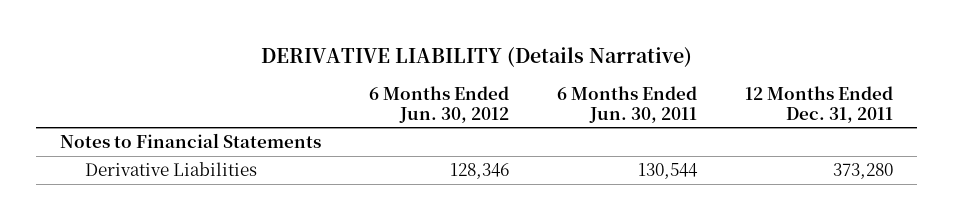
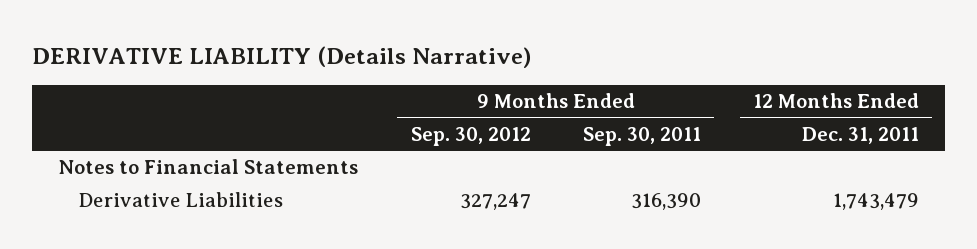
- | 6 Months Ended Jun. 30, 2012 | 6 Months Ended Jun. 30, 2011 | 12 Months Ended Dec. 31, 2011
+ | 9 Months Ended Sep. 30, 2012 | 9 Months Ended Sep. 30, 2011 | 12 Months Ended Dec. 31, 2011
- Derivative Liabilities | 128,346 | 130,544 | 373,280
+ Derivative Liabilities | 327,247 | 316,390 | 1,743,479

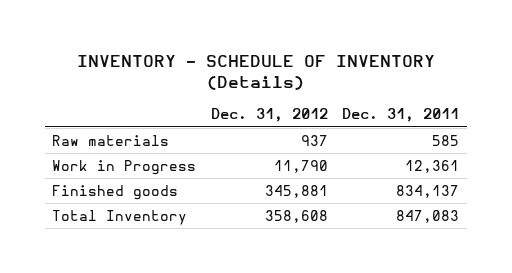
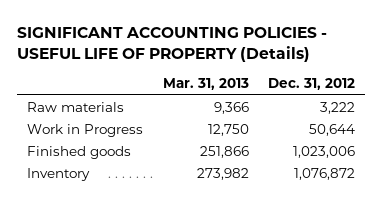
- INVENTORY - SCHEDULE OF INVENTORY (Details)
+ SIGNIFICANT ACCOUNTING POLICIES - USEFUL LIFE OF PROPERTY (Details)
- | Dec. 31, 2012 | Dec. 31, 2011
+ | Mar. 31, 2013 | Dec. 31, 2012
- Raw materials | 937 | 585
- Work in Progress | 11,790 | 12,361
- Finished goods | 345,881 | 834,137
- Total Inventory | 358,608 | 847,083
+ Raw materials | 9,366 | 3,222
+ Work in Progress | 12,750 | 50,644
+ Finished goods | 251,866 | 1,023,006
+ Inventory | 273,982 | 1,076,872

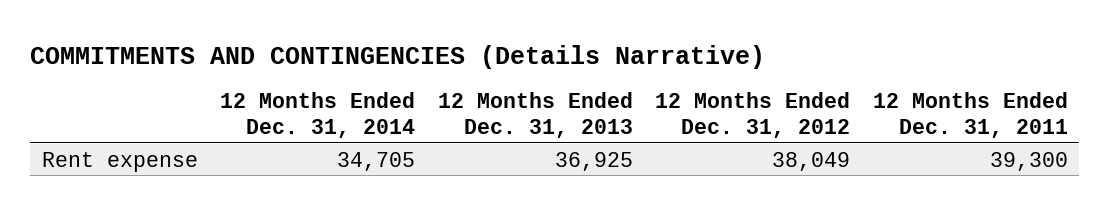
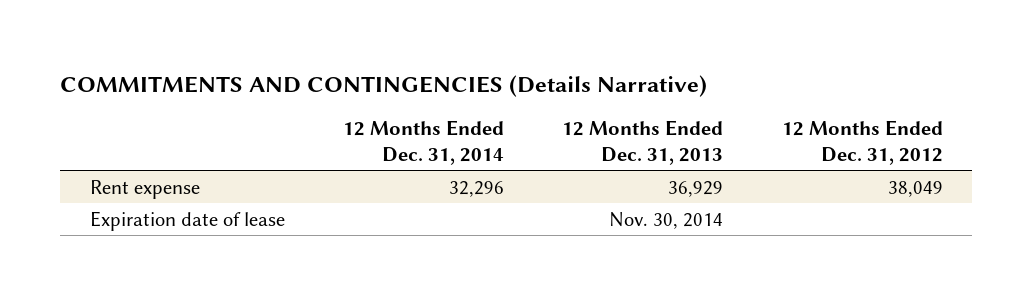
- | 12 Months Ended Dec. 31, 2014 | 12 Months Ended Dec. 31, 2013 | 12 Months Ended Dec. 31, 2012 | 12 Months Ended Dec. 31, 2011
+ | 12 Months Ended Dec. 31, 2014 | 12 Months Ended Dec. 31, 2013 | 12 Months Ended Dec. 31, 2012
- Rent expense | 34,705 | 36,925 | 38,049 | 39,300
+ Rent expense | 32,296 | 36,929 | 38,049
+ Expiration date of lease | | Nov. 30, 2014 |

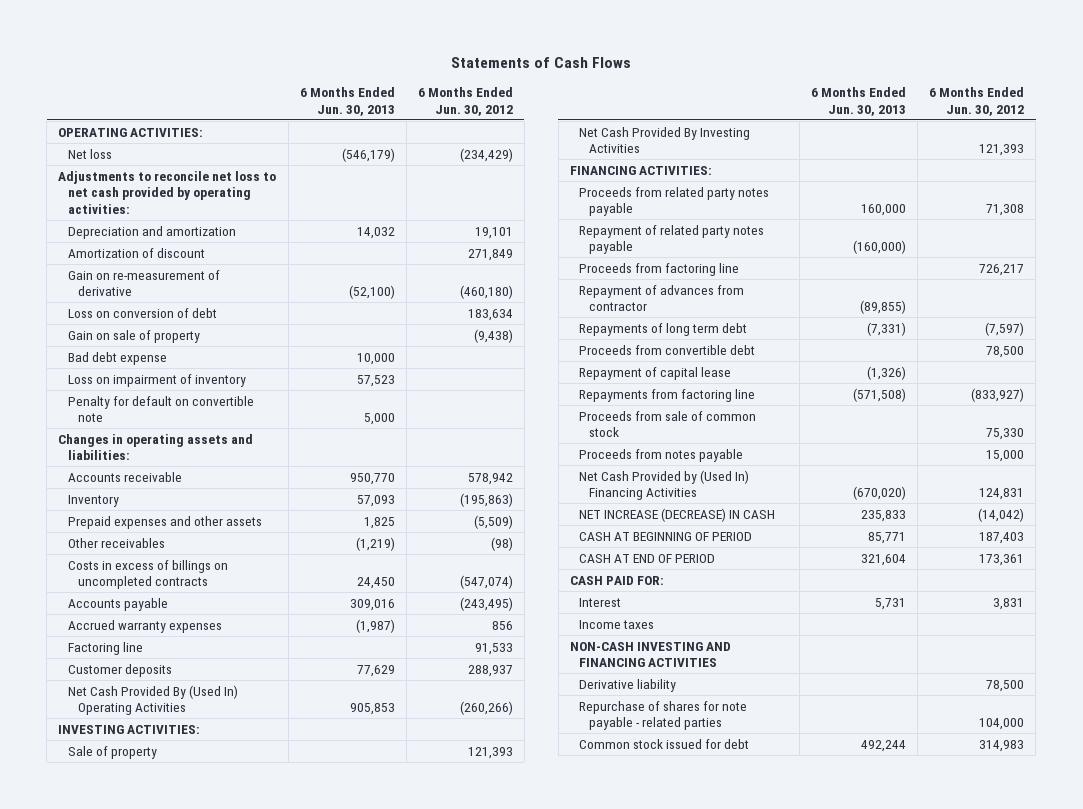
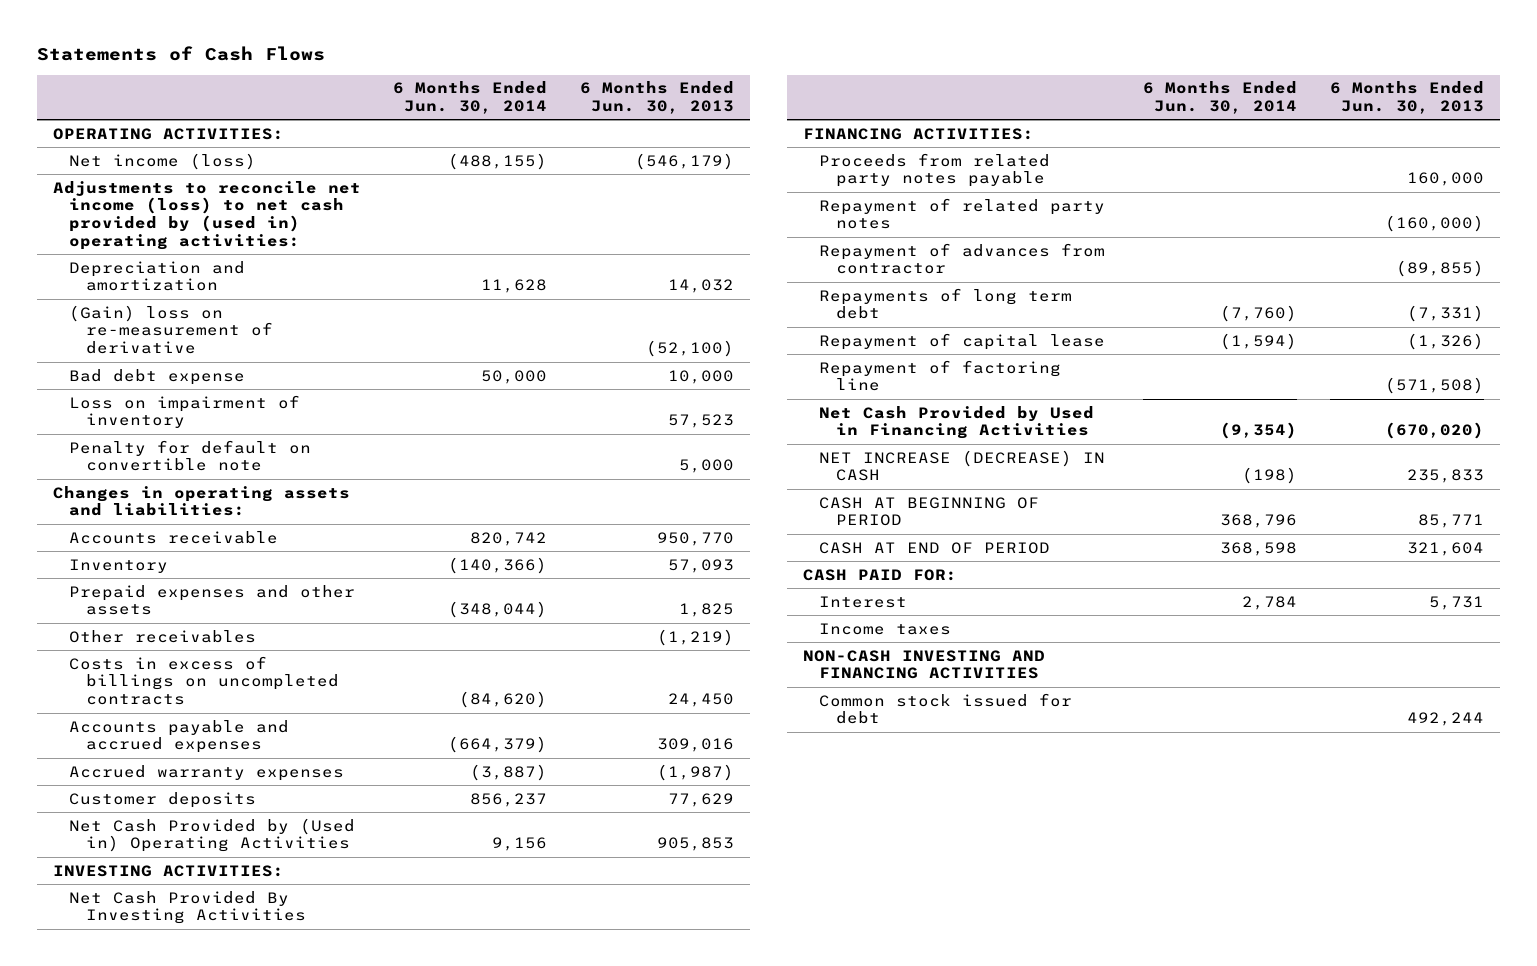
- | 6 Months Ended Jun. 30, 2013 | 6 Months Ended Jun. 30, 2012
+ | 6 Months Ended Jun. 30, 2014 | 6 Months Ended Jun. 30, 2013
- Net loss | (546,179) | (234,429)
- Adjustments to reconcile net loss to net cash provided by operating activities:
+ Net income (loss) | (488,155) | (546,179)
+ Adjustments to reconcile net income (loss) to net cash provided by (used in) operating activities:
- Amortization of discount | | 271,849
- Gain on re-measurement of derivative | (52,100) | (460,180)
- Loss on conversion of debt | | 183,634
- Gain on sale of property | | (9,438)
+ (Gain) loss on re-measurement of derivative | | (52,100)
- Accounts payable | 309,016 | (243,495)
+ Accounts payable and accrued expenses | (664,379) | 309,016
- Factoring line | | 91,533
- Net Cash Provided By (Used In) Operating Activities | 905,853 | (260,266)
+ Net Cash Provided by (Used in) Operating Activities | 9,156 | 905,853
- Sale of property | | 121,393
- Repayment of related party notes payable | (160,000) |
- Proceeds from factoring line | | 726,217
+ Repayment of related party notes | | (160,000)
- Proceeds from convertible debt | | 78,500
- Repayments from factoring line | (571,508) | (833,927)
- Proceeds from sale of common stock | | 75,330
- Proceeds from notes payable | | 15,000
- Net Cash Provided by (Used In) Financing Activities | (670,020) | 124,831
+ Repayment of factoring line | | (571,508)
+ Net Cash Provided by Used in Financing Activities | (9,354) | (670,020)
- Derivative liability | | 78,500
- Repurchase of shares for note payable - related parties | | 104,000

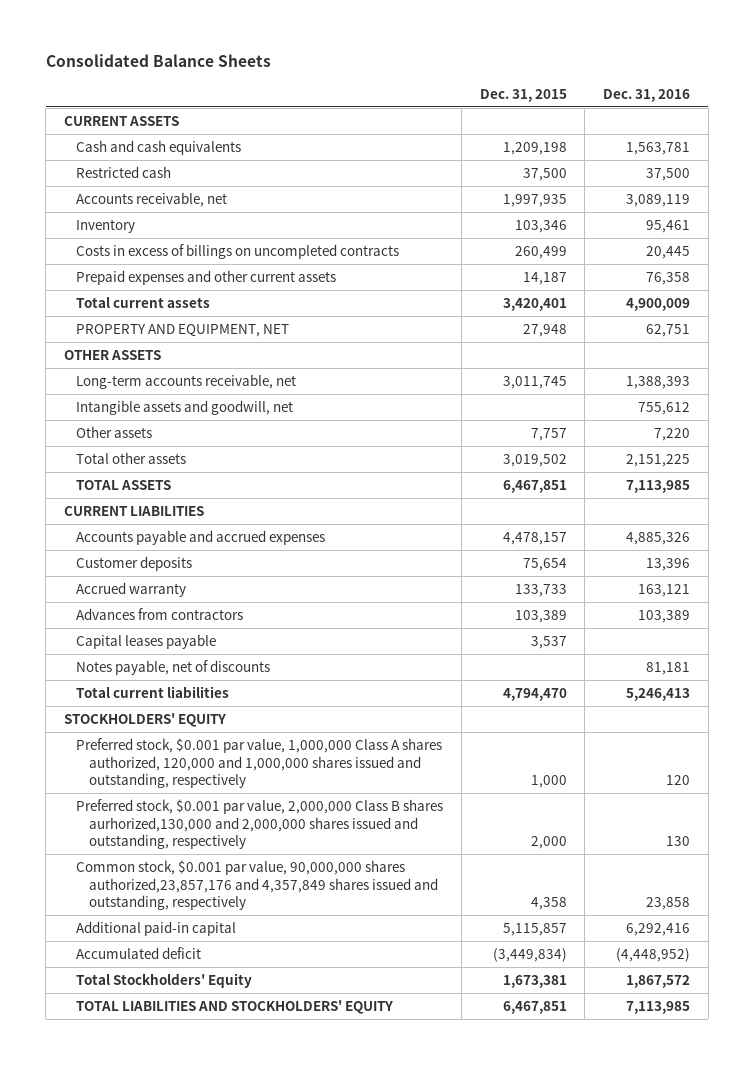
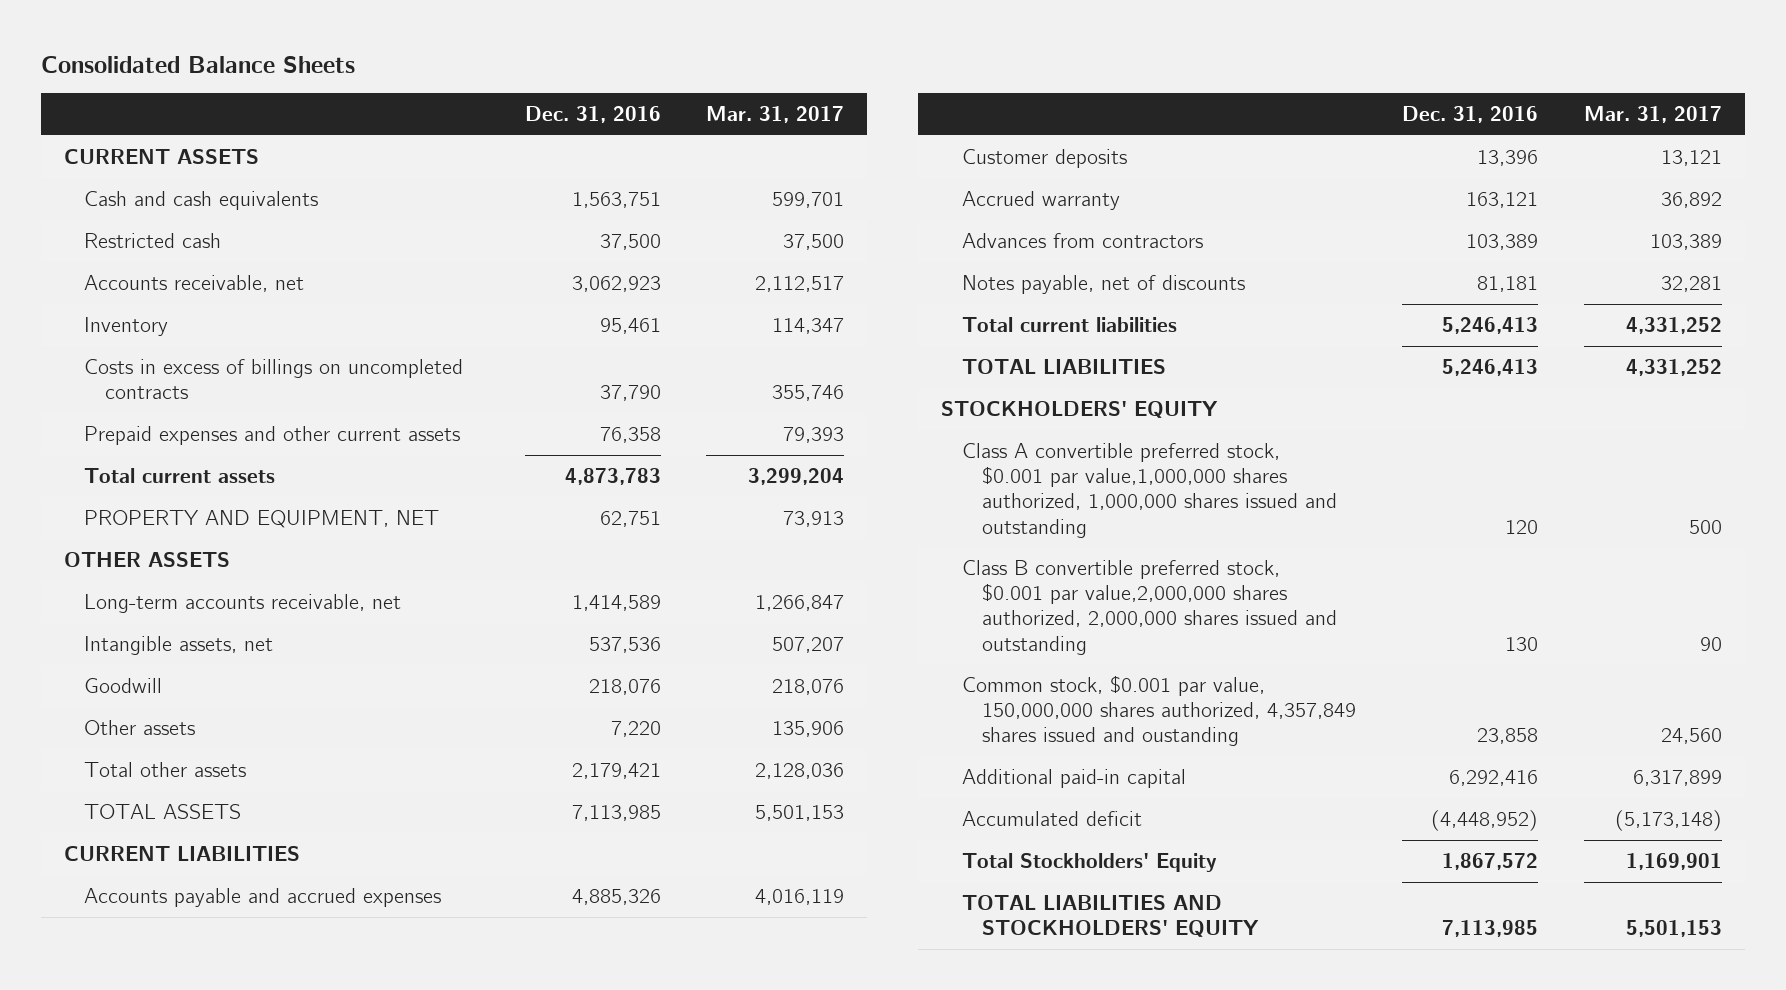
- | Dec. 31, 2015 | Dec. 31, 2016
+ | Dec. 31, 2016 | Mar. 31, 2017
- Cash and cash equivalents | 1,209,198 | 1,563,781
+ Cash and cash equivalents | 1,563,751 | 599,701
- Accounts receivable, net | 1,997,935 | 3,089,119
+ Accounts receivable, net | 3,062,923 | 2,112,517
- Costs in excess of billings on uncompleted contracts | 260,499 | 20,445
+ Costs in excess of billings on uncompleted contracts | 37,790 | 355,746
- Total current assets | 3,420,401 | 4,900,009
+ Total current assets | 4,873,783 | 3,299,204
- Long-term accounts receivable, net | 3,011,745 | 1,388,393
- Intangible assets and goodwill, net | | 755,612
+ Long-term accounts receivable, net | 1,414,589 | 1,266,847
+ Intangible assets, net | 537,536 | 507,207
+ Goodwill | 218,076 | 218,076
- Total other assets | 3,019,502 | 2,151,225
+ Total other assets | 2,179,421 | 2,128,036
- Capital leases payable | 3,537 |
+ TOTAL LIABILITIES | 5,246,413 | 4,331,252
- Preferred stock, $0.001 par value, 1,000,000 Class A shares authorized, 120,000 and 1,000,000 shares issued and outstanding, respectively | 1,000 | 120
- Preferred stock, $0.001 par value, 2,000,000 Class B shares aurhorized,130,000 and 2,000,000 shares issued and outstanding, respectively | 2,000 | 130
- Common stock, $0.001 par value, 90,000,000 shares authorized,23,857,176 and 4,357,849 shares issued and outstanding, respectively | 4,358 | 23,858
+ Class A convertible preferred stock, $0.001 par value,1,000,000 shares authorized, 1,000,000 shares issued and outstanding | 120 | 500
+ Class B convertible preferred stock, $0.001 par value,2,000,000 shares authorized, 2,000,000 shares issued and outstanding | 130 | 90
+ Common stock, $0.001 par value, 150,000,000 shares authorized, 4,357,849 shares issued and oustanding | 23,858 | 24,560

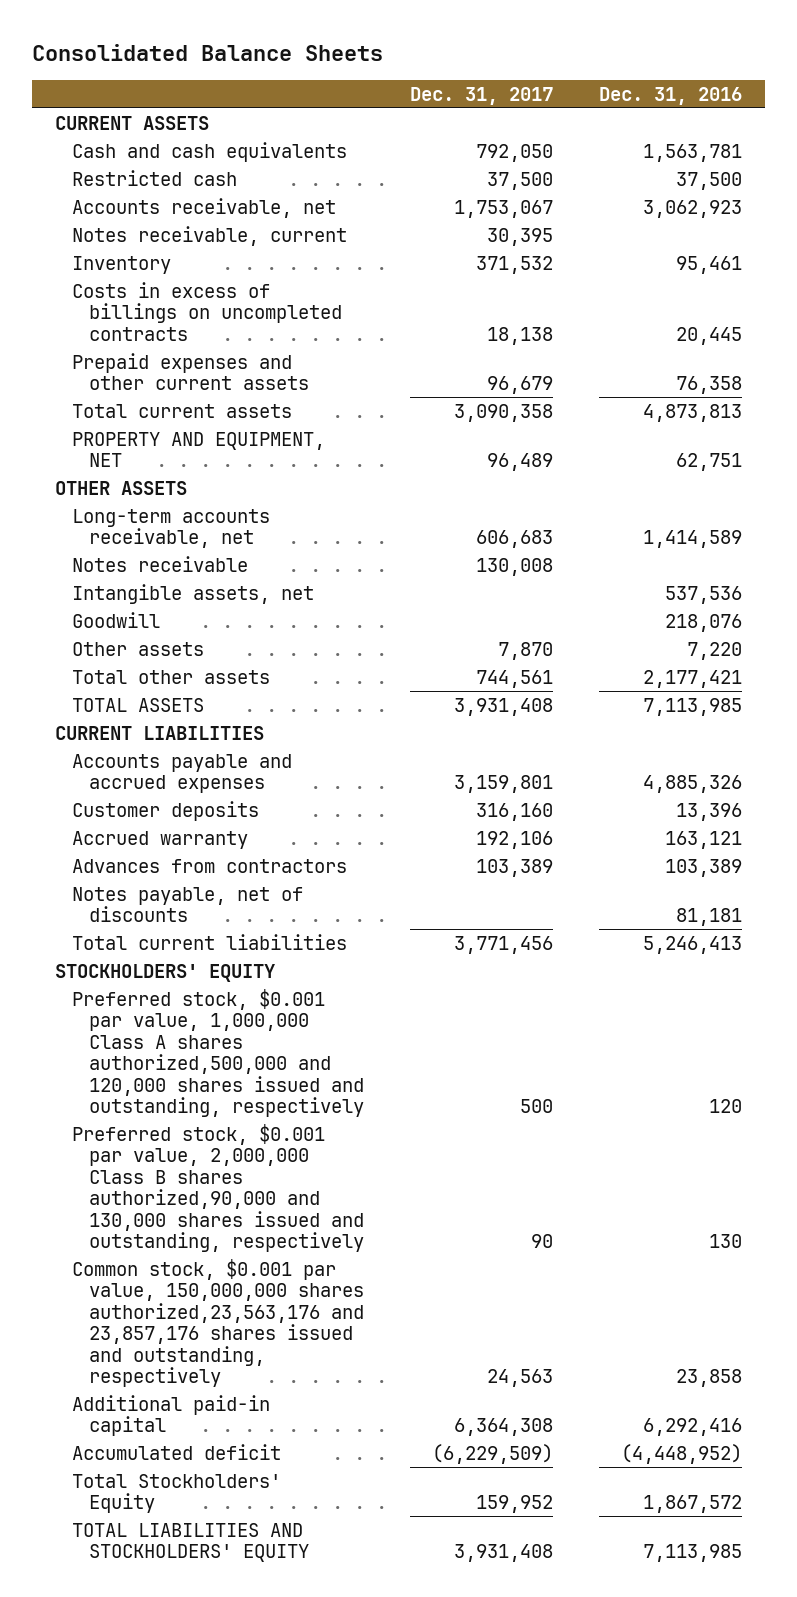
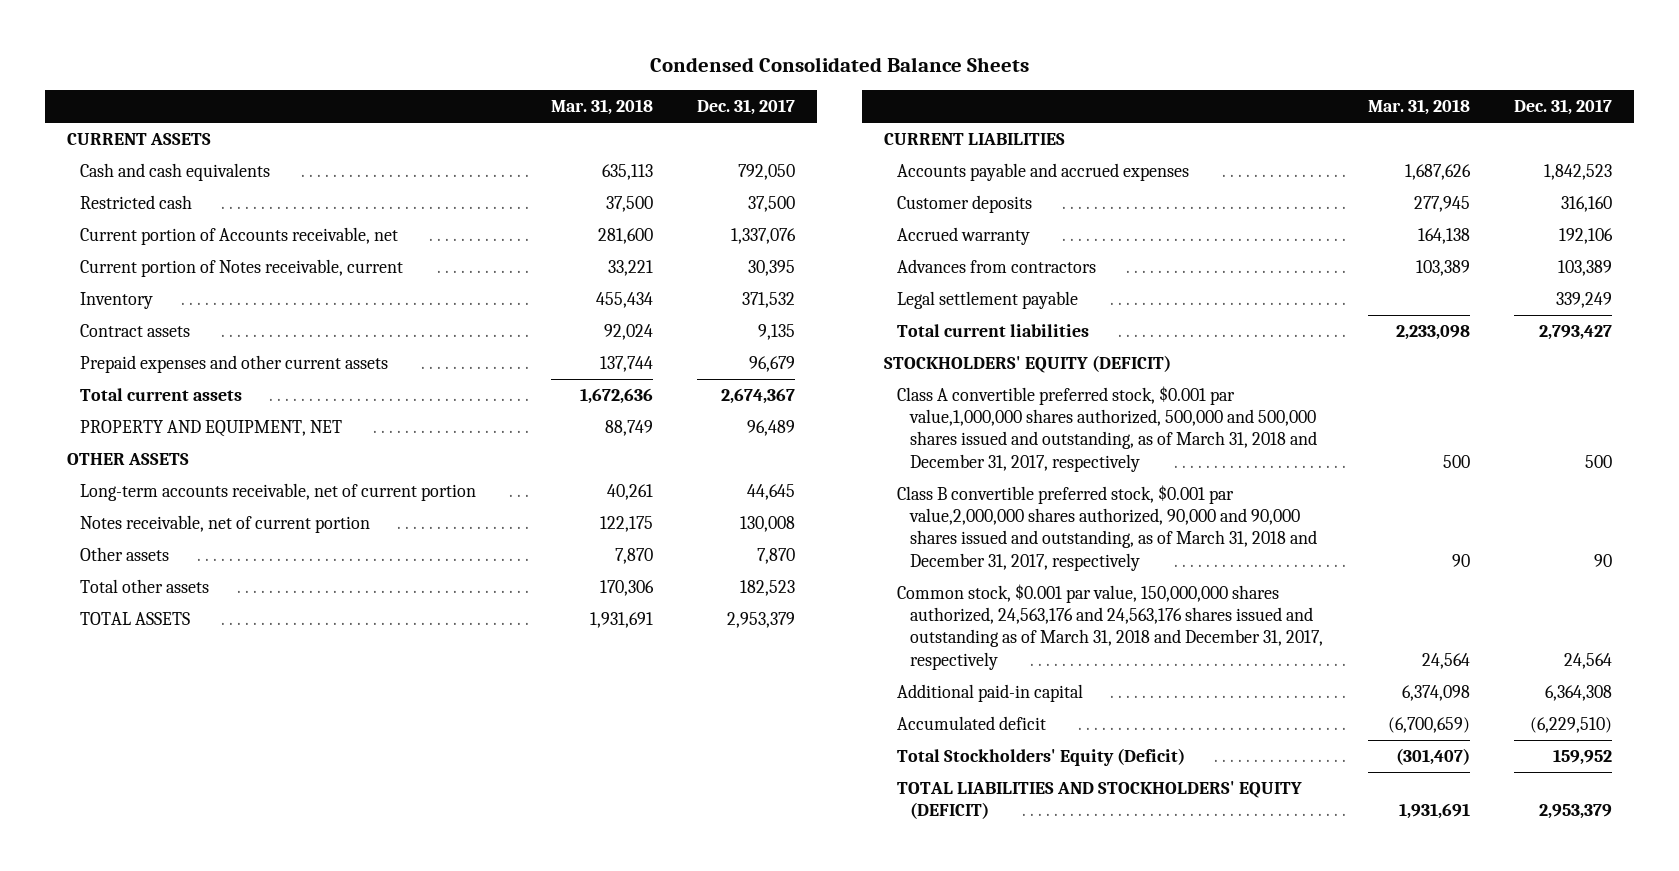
- Consolidated Balance Sheets
+ Condensed Consolidated Balance Sheets
- | Dec. 31, 2017 | Dec. 31, 2016
+ | Mar. 31, 2018 | Dec. 31, 2017
- Accounts receivable, net | 1,753,067 | 3,062,923
- Notes receivable, current | 30,395 |
+ Current portion of Accounts receivable, net | 281,600 | 1,337,076
+ Current portion of Notes receivable, current | 33,221 | 30,395
- Costs in excess of billings on uncompleted contracts | 18,138 | 20,445
+ Contract assets | 92,024 | 9,135
- Total current assets | 3,090,358 | 4,873,813
+ Total current assets | 1,672,636 | 2,674,367
- Long-term accounts receivable, net | 606,683 | 1,414,589
- Notes receivable | 130,008 |
- Intangible assets, net | | 537,536
- Goodwill | | 218,076
+ Long-term accounts receivable, net of current portion | 40,261 | 44,645
+ Notes receivable, net of current portion | 122,175 | 130,008
- Total other assets | 744,561 | 2,177,421
- TOTAL ASSETS | 3,931,408 | 7,113,985
+ Total other assets | 170,306 | 182,523
+ TOTAL ASSETS | 1,931,691 | 2,953,379
- Accounts payable and accrued expenses | 3,159,801 | 4,885,326
+ Accounts payable and accrued expenses | 1,687,626 | 1,842,523
- Notes payable, net of discounts | | 81,181
- Total current liabilities | 3,771,456 | 5,246,413
- STOCKHOLDERS' EQUITY
- Preferred stock, $0.001 par value, 1,000,000 Class A shares authorized,500,000 and 120,000 shares issued and outstanding, respectively | 500 | 120
- Preferred stock, $0.001 par value, 2,000,000 Class B shares authorized,90,000 and 130,000 shares issued and outstanding, respectively | 90 | 130
- Common stock, $0.001 par value, 150,000,000 shares authorized,23,563,176 and 23,857,176 shares issued and outstanding, respectively | 24,563 | 23,858
+ Legal settlement payable | | 339,249
+ Total current liabilities | 2,233,098 | 2,793,427
+ STOCKHOLDERS' EQUITY (DEFICIT)
+ Class A convertible preferred stock, $0.001 par value,1,000,000 shares authorized, 500,000 and 500,000 shares issued and outstanding, as of March 31, 2018 and December 31, 2017, respectively | 500 | 500
+ Class B convertible preferred stock, $0.001 par value,2,000,000 shares authorized, 90,000 and 90,000 shares issued and outstanding, as of March 31, 2018 and December 31, 2017, respectively | 90 | 90
+ Common stock, $0.001 par value, 150,000,000 shares authorized, 24,563,176 and 24,563,176 shares issued and outstanding as of March 31, 2018 and December 31, 2017, respectively | 24,564 | 24,564
- Accumulated deficit | (6,229,509) | (4,448,952)
- Total Stockholders' Equity | 159,952 | 1,867,572
- TOTAL LIABILITIES AND STOCKHOLDERS' EQUITY | 3,931,408 | 7,113,985
+ Accumulated deficit | (6,700,659) | (6,229,510)
+ Total Stockholders' Equity (Deficit) | (301,407) | 159,952
+ TOTAL LIABILITIES AND STOCKHOLDERS' EQUITY (DEFICIT) | 1,931,691 | 2,953,379

